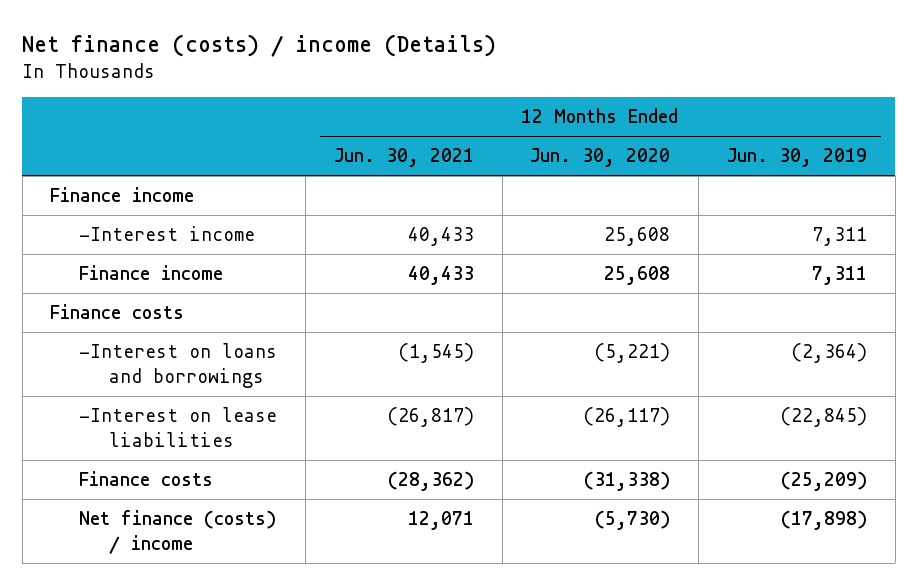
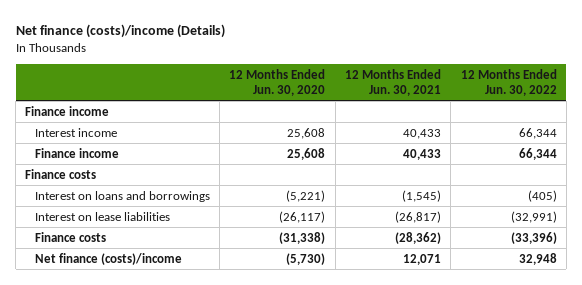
- Net finance (costs) / income (Details)
+ Net finance (costs)/income (Details)
- | 12 Months Ended Jun. 30, 2021 | 12 Months Ended Jun. 30, 2020 | 12 Months Ended Jun. 30, 2019
+ | 12 Months Ended Jun. 30, 2020 | 12 Months Ended Jun. 30, 2021 | 12 Months Ended Jun. 30, 2022
- -Interest income | 40,433 | 25,608 | 7,311
+ Interest income | 25,608 | 40,433 | 66,344
- -Interest on loans and borrowings | (1,545) | (5,221) | (2,364)
- -Interest on lease liabilities | (26,817) | (26,117) | (22,845)
+ Interest on loans and borrowings | (5,221) | (1,545) | (405)
+ Interest on lease liabilities | (26,117) | (26,817) | (32,991)
- Net finance (costs) / income | 12,071 | (5,730) | (17,898)
+ Net finance (costs)/income | (5,730) | 12,071 | 32,948

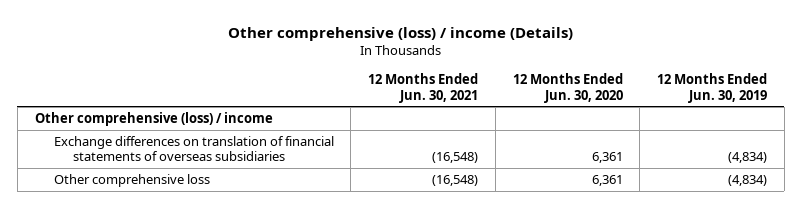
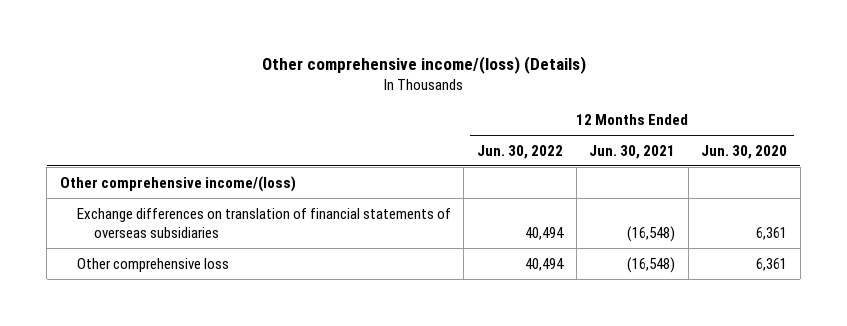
- Other comprehensive (loss) / income (Details)
+ Other comprehensive income/(loss) (Details)
- | 12 Months Ended Jun. 30, 2021 | 12 Months Ended Jun. 30, 2020 | 12 Months Ended Jun. 30, 2019
+ | 12 Months Ended Jun. 30, 2022 | 12 Months Ended Jun. 30, 2021 | 12 Months Ended Jun. 30, 2020
- Other comprehensive (loss) / income
+ Other comprehensive income/(loss)

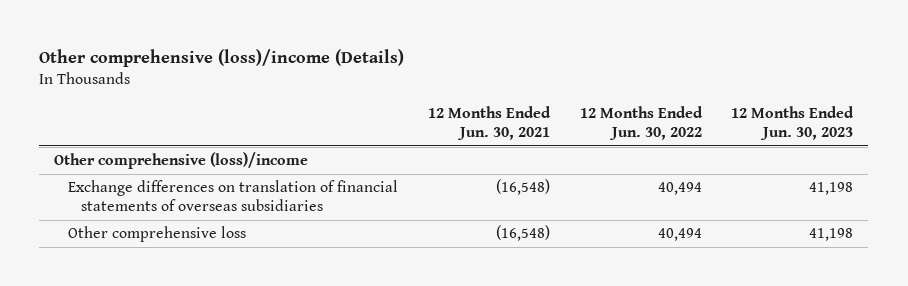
- Other comprehensive income/(loss) (Details)
+ Other comprehensive (loss)/income (Details)
- | 12 Months Ended Jun. 30, 2022 | 12 Months Ended Jun. 30, 2021 | 12 Months Ended Jun. 30, 2020
+ | 12 Months Ended Jun. 30, 2021 | 12 Months Ended Jun. 30, 2022 | 12 Months Ended Jun. 30, 2023
- Other comprehensive income/(loss)
+ Other comprehensive (loss)/income

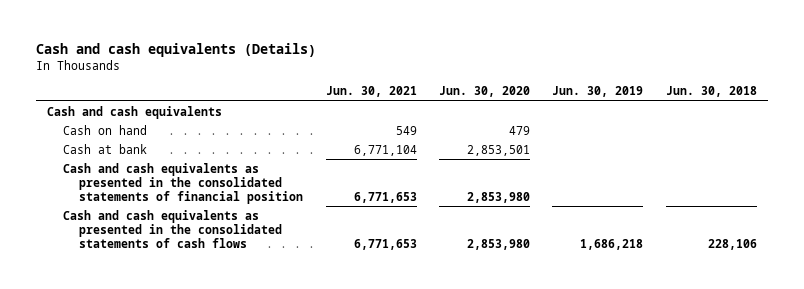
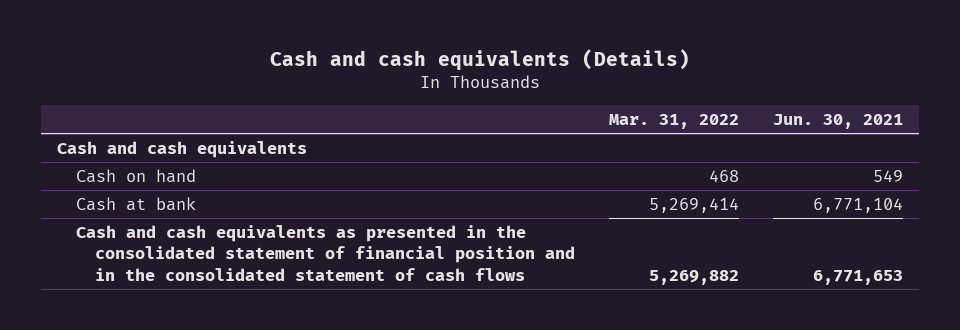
- | Jun. 30, 2021 | Jun. 30, 2020 | Jun. 30, 2019 | Jun. 30, 2018
+ | Mar. 31, 2022 | Jun. 30, 2021
- Cash and cash equivalents as presented in the consolidated statements of financial position | 6,771,653 | 2,853,980 | |
- Cash and cash equivalents as presented in the consolidated statements of cash flows | 6,771,653 | 2,853,980 | 1,686,218 | 228,106
+ Cash and cash equivalents as presented in the consolidated statement of financial position and in the consolidated statement of cash flows | 5,269,882 | 6,771,653

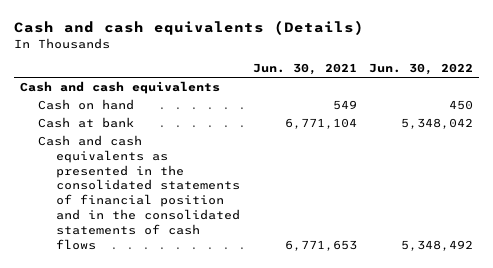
- | Mar. 31, 2022 | Jun. 30, 2021
+ | Jun. 30, 2021 | Jun. 30, 2022
- Cash and cash equivalents as presented in the consolidated statement of financial position and in the consolidated statement of cash flows | 5,269,882 | 6,771,653
+ Cash and cash equivalents as presented in the consolidated statements of financial position and in the consolidated statements of cash flows | 6,771,653 | 5,348,492

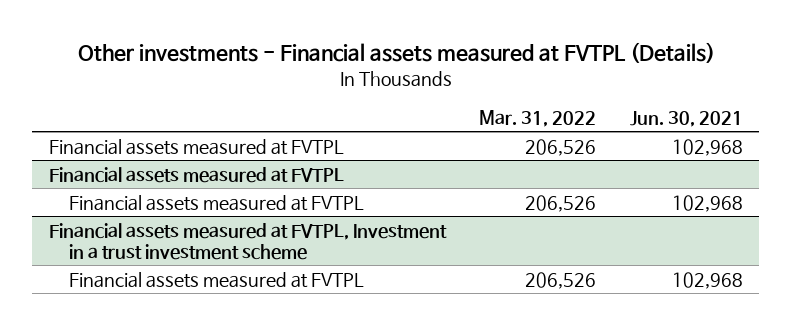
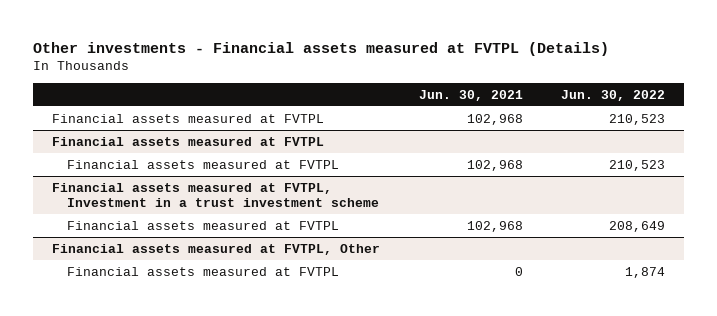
- | Mar. 31, 2022 | Jun. 30, 2021
+ | Jun. 30, 2021 | Jun. 30, 2022
+ Financial assets measured at FVTPL, Other
+ Financial assets measured at FVTPL | 0 | 1,874

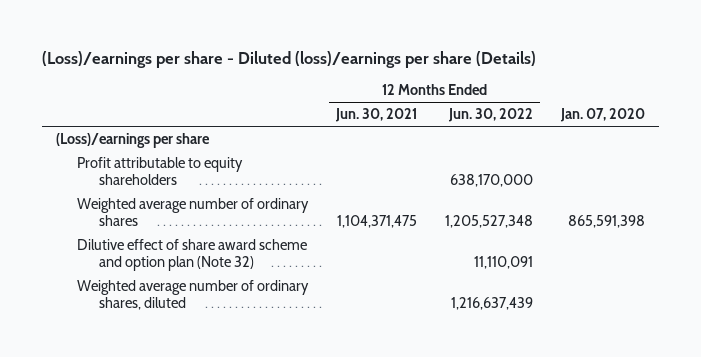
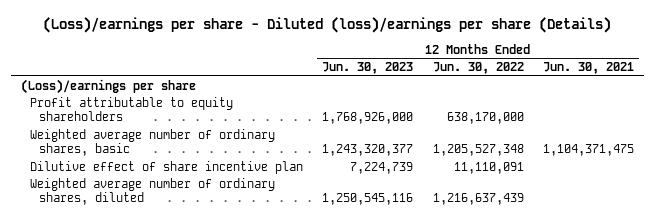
- | 12 Months Ended Jun. 30, 2021 | 12 Months Ended Jun. 30, 2022 | Jan. 07, 2020
+ | 12 Months Ended Jun. 30, 2023 | 12 Months Ended Jun. 30, 2022 | 12 Months Ended Jun. 30, 2021
- Weighted average number of ordinary shares | 1,104,371,475 | 1,205,527,348 | 865,591,398
- Dilutive effect of share award scheme and option plan (Note 32) | | 11,110,091 |
+ Weighted average number of ordinary shares, basic | 1,243,320,377 | 1,205,527,348 | 1,104,371,475
+ Dilutive effect of share incentive plan | 7,224,739 | 11,110,091 |

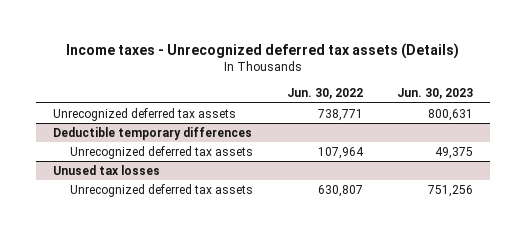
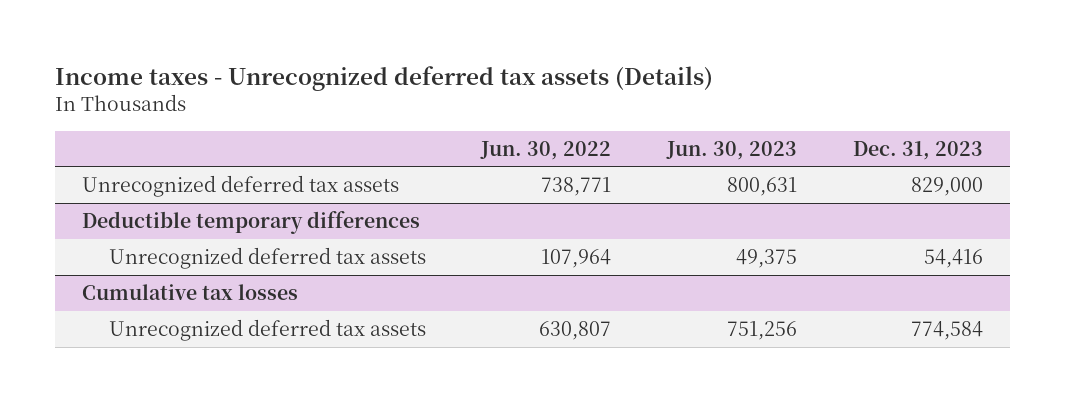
- | Jun. 30, 2022 | Jun. 30, 2023
+ | Jun. 30, 2022 | Jun. 30, 2023 | Dec. 31, 2023
- Unused tax losses
+ Cumulative tax losses

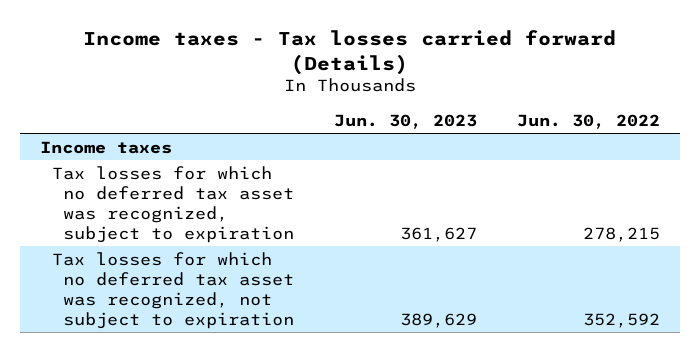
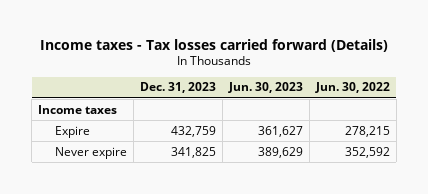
- | Jun. 30, 2023 | Jun. 30, 2022
+ | Dec. 31, 2023 | Jun. 30, 2023 | Jun. 30, 2022
- Tax losses for which no deferred tax asset was recognized, subject to expiration | 361,627 | 278,215
- Tax losses for which no deferred tax asset was recognized, not subject to expiration | 389,629 | 352,592
+ Expire | 432,759 | 361,627 | 278,215
+ Never expire | 341,825 | 389,629 | 352,592

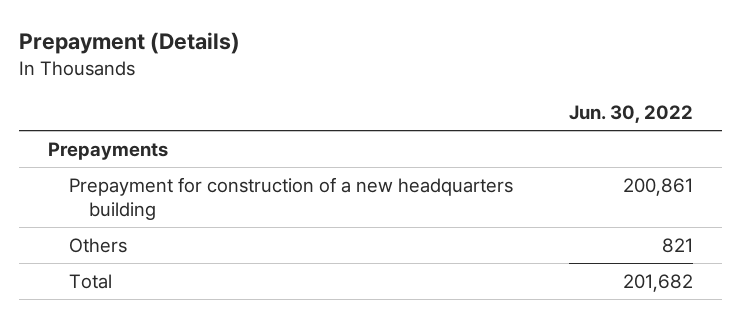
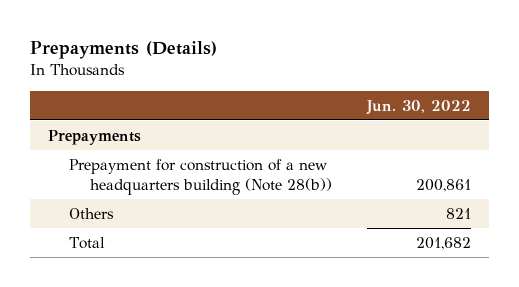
- Prepayment (Details)
+ Prepayments (Details)
- Prepayment for construction of a new headquarters building | 200,861
+ Prepayment for construction of a new headquarters building (Note 28(b)) | 200,861

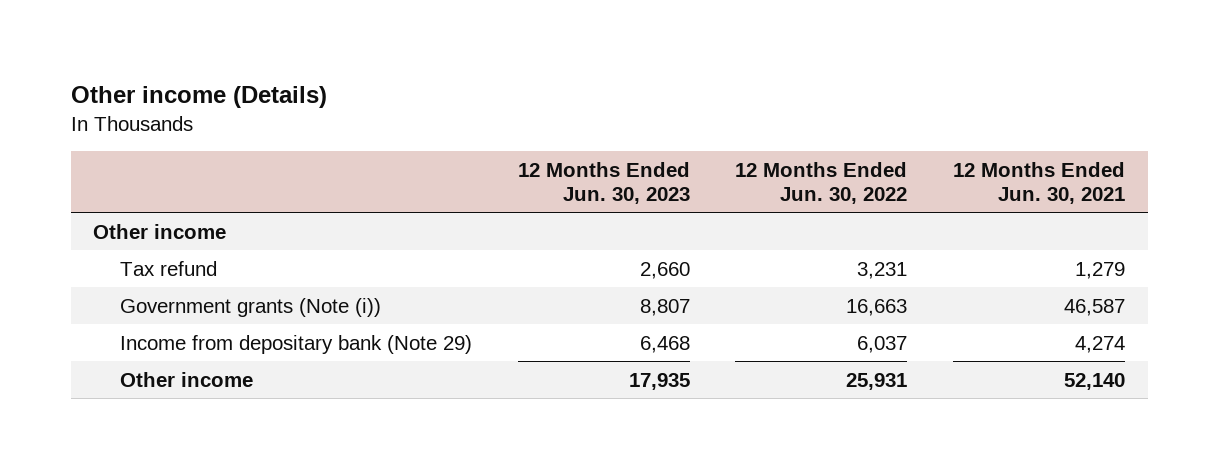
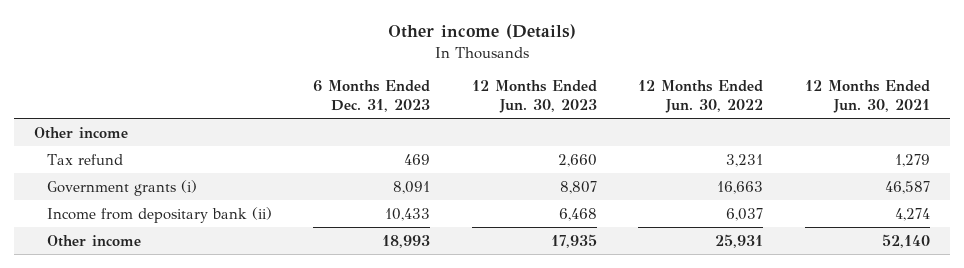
- | 12 Months Ended Jun. 30, 2023 | 12 Months Ended Jun. 30, 2022 | 12 Months Ended Jun. 30, 2021
+ | 6 Months Ended Dec. 31, 2023 | 12 Months Ended Jun. 30, 2023 | 12 Months Ended Jun. 30, 2022 | 12 Months Ended Jun. 30, 2021
- Government grants (Note (i)) | 8,807 | 16,663 | 46,587
- Income from depositary bank (Note 29) | 6,468 | 6,037 | 4,274
+ Government grants (i) | 8,091 | 8,807 | 16,663 | 46,587
+ Income from depositary bank (ii) | 10,433 | 6,468 | 6,037 | 4,274

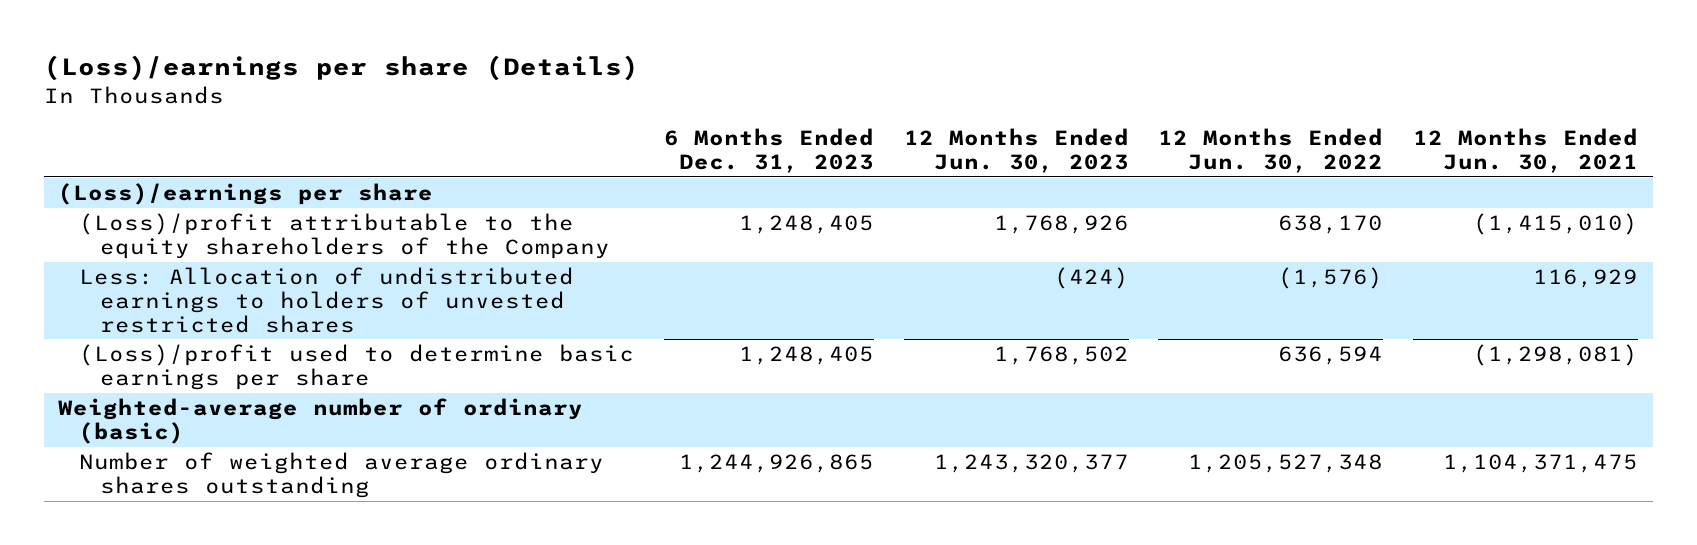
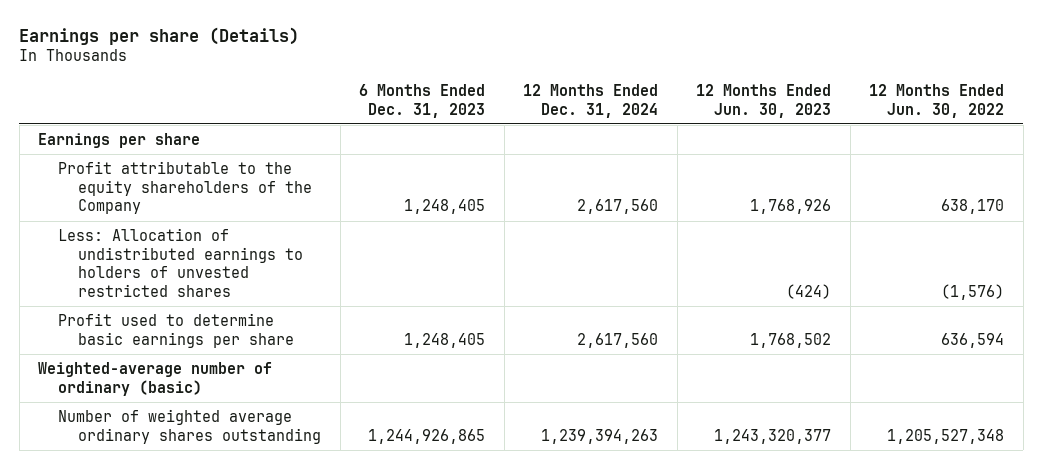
- (Loss)/earnings per share (Details)
+ Earnings per share (Details)
- | 6 Months Ended Dec. 31, 2023 | 12 Months Ended Jun. 30, 2023 | 12 Months Ended Jun. 30, 2022 | 12 Months Ended Jun. 30, 2021
+ | 6 Months Ended Dec. 31, 2023 | 12 Months Ended Dec. 31, 2024 | 12 Months Ended Jun. 30, 2023 | 12 Months Ended Jun. 30, 2022
- (Loss)/earnings per share
- (Loss)/profit attributable to the equity shareholders of the Company | 1,248,405 | 1,768,926 | 638,170 | (1,415,010)
+ Earnings per share
+ Profit attributable to the equity shareholders of the Company | 1,248,405 | 2,617,560 | 1,768,926 | 638,170
- (Loss)/profit used to determine basic earnings per share | 1,248,405 | 1,768,502 | 636,594 | (1,298,081)
+ Profit used to determine basic earnings per share | 1,248,405 | 2,617,560 | 1,768,502 | 636,594

